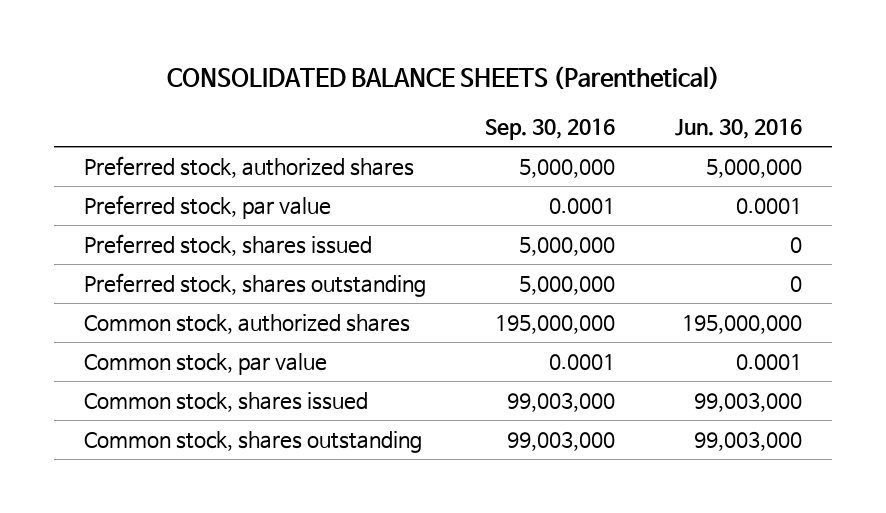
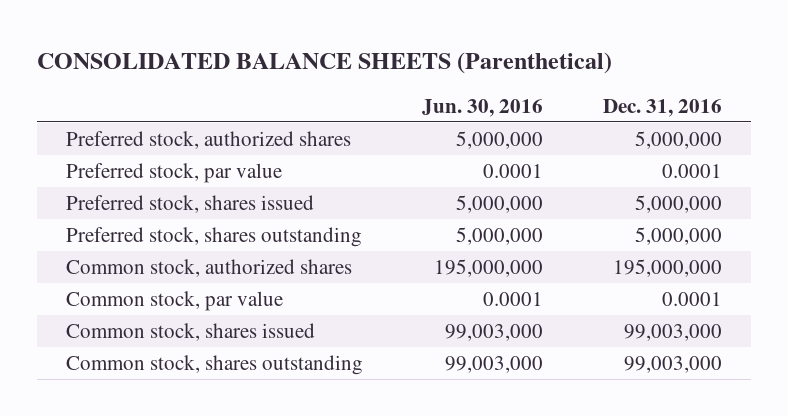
- | Sep. 30, 2016 | Jun. 30, 2016
+ | Jun. 30, 2016 | Dec. 31, 2016
- Preferred stock, shares issued | 5,000,000 | 0
- Preferred stock, shares outstanding | 5,000,000 | 0
+ Preferred stock, shares issued | 5,000,000 | 5,000,000
+ Preferred stock, shares outstanding | 5,000,000 | 5,000,000

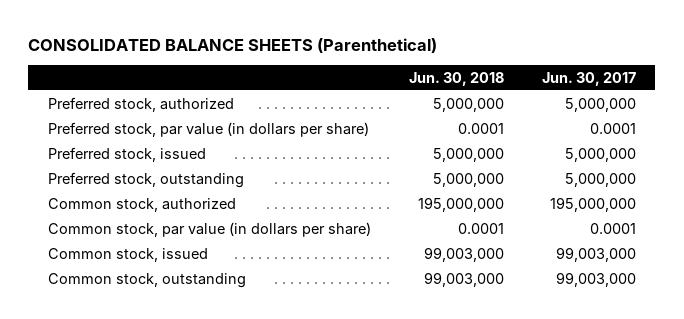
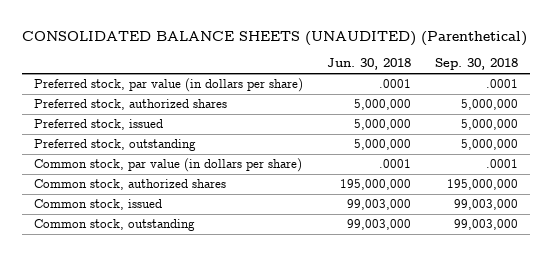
- CONSOLIDATED BALANCE SHEETS (Parenthetical)
+ CONSOLIDATED BALANCE SHEETS (UNAUDITED) (Parenthetical)
- | Jun. 30, 2018 | Jun. 30, 2017
+ | Jun. 30, 2018 | Sep. 30, 2018
- Preferred stock, authorized | 5,000,000 | 5,000,000
- Preferred stock, par value (in dollars per share) | 0.0001 | 0.0001
+ Preferred stock, par value (in dollars per share) | .0001 | .0001
+ Preferred stock, authorized shares | 5,000,000 | 5,000,000
- Common stock, authorized | 195,000,000 | 195,000,000
- Common stock, par value (in dollars per share) | 0.0001 | 0.0001
+ Common stock, par value (in dollars per share) | .0001 | .0001
+ Common stock, authorized shares | 195,000,000 | 195,000,000

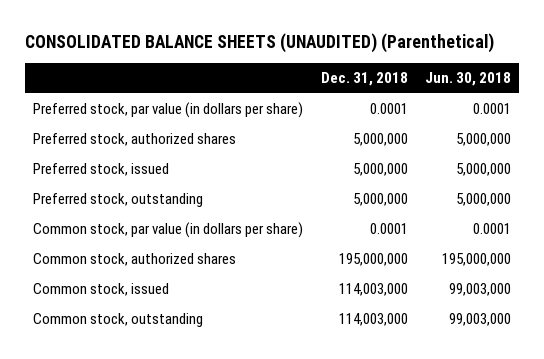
- | Jun. 30, 2018 | Sep. 30, 2018
+ | Dec. 31, 2018 | Jun. 30, 2018
- Preferred stock, par value (in dollars per share) | .0001 | .0001
+ Preferred stock, par value (in dollars per share) | 0.0001 | 0.0001
- Common stock, par value (in dollars per share) | .0001 | .0001
+ Common stock, par value (in dollars per share) | 0.0001 | 0.0001

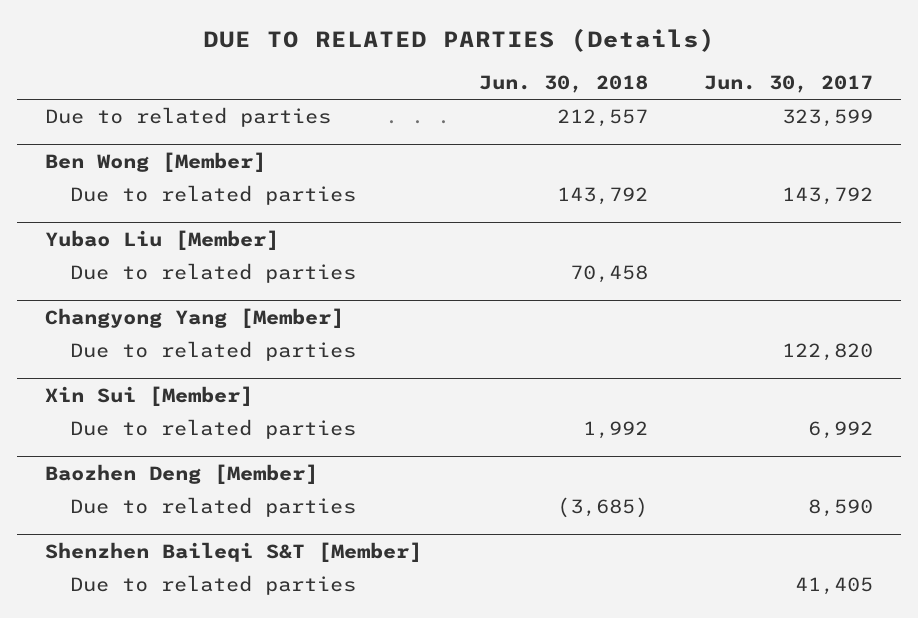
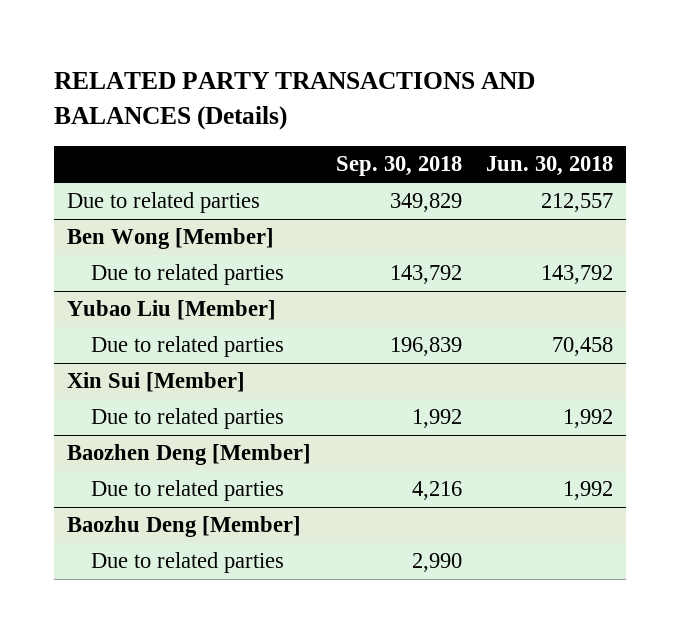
- DUE TO RELATED PARTIES (Details)
+ RELATED PARTY TRANSACTIONS AND BALANCES (Details)
- | Jun. 30, 2018 | Jun. 30, 2017
+ | Sep. 30, 2018 | Jun. 30, 2018
- Changyong Yang [Member]
- Due to related parties | | 122,820
@ Baozhen Deng [Member]
- Due to related parties | (3,685) | 8,590
- Shenzhen Baileqi S&T [Member]
@ Baozhen Deng [Member]
+ Due to related parties | 4,216 | 1,992
+ Baozhu Deng [Member]

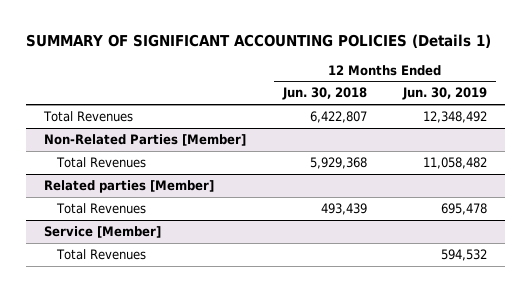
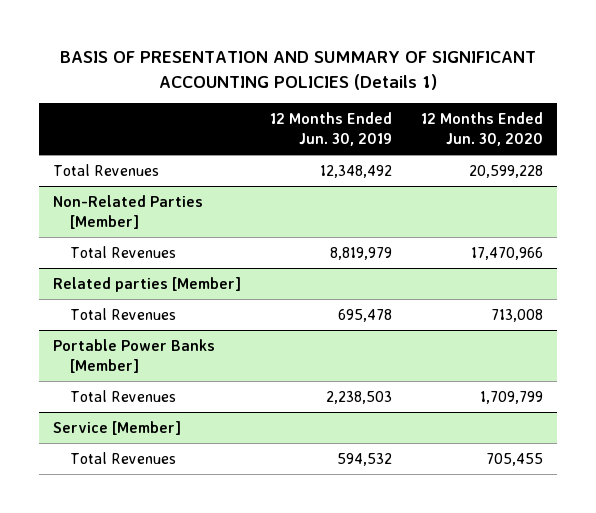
- SUMMARY OF SIGNIFICANT ACCOUNTING POLICIES (Details 1)
+ BASIS OF PRESENTATION AND SUMMARY OF SIGNIFICANT ACCOUNTING POLICIES (Details 1)
- | 12 Months Ended Jun. 30, 2018 | 12 Months Ended Jun. 30, 2019
+ | 12 Months Ended Jun. 30, 2019 | 12 Months Ended Jun. 30, 2020
@ Non-Related Parties [Member]
- Total Revenues | 5,929,368 | 11,058,482
+ Total Revenues | 8,819,979 | 17,470,966
+ Portable Power Banks [Member]
+ Total Revenues | 2,238,503 | 1,709,799

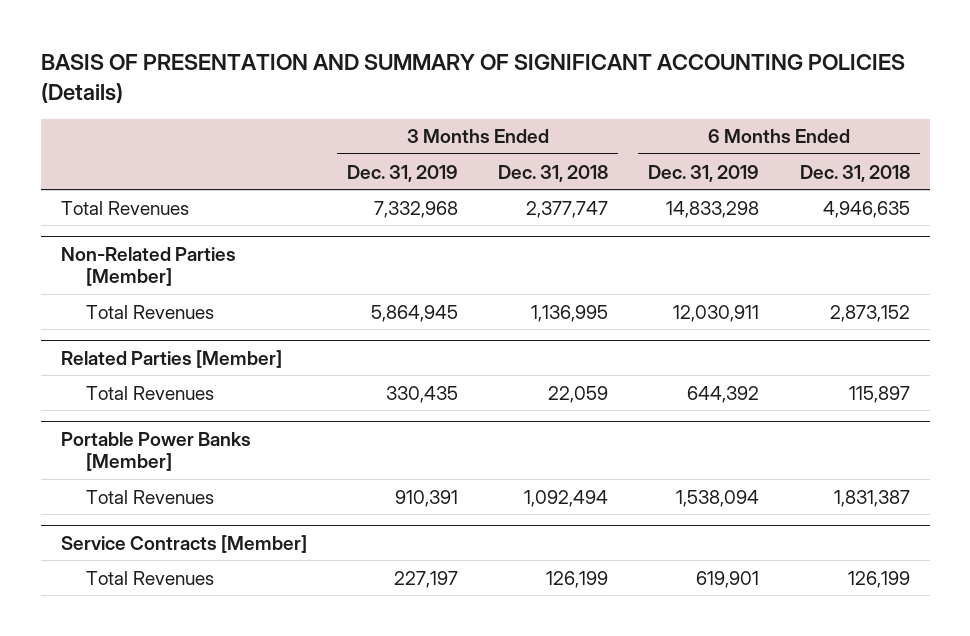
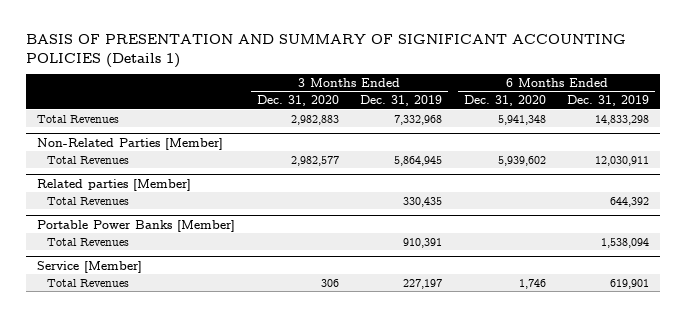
- BASIS OF PRESENTATION AND SUMMARY OF SIGNIFICANT ACCOUNTING POLICIES (Details)
+ BASIS OF PRESENTATION AND SUMMARY OF SIGNIFICANT ACCOUNTING POLICIES (Details 1)
- | 3 Months Ended Dec. 31, 2019 | 3 Months Ended Dec. 31, 2018 | 6 Months Ended Dec. 31, 2019 | 6 Months Ended Dec. 31, 2018
+ | 3 Months Ended Dec. 31, 2020 | 3 Months Ended Dec. 31, 2019 | 6 Months Ended Dec. 31, 2020 | 6 Months Ended Dec. 31, 2019
- Related Parties [Member]
+ Related parties [Member]
- Service Contracts [Member]
+ Service [Member]

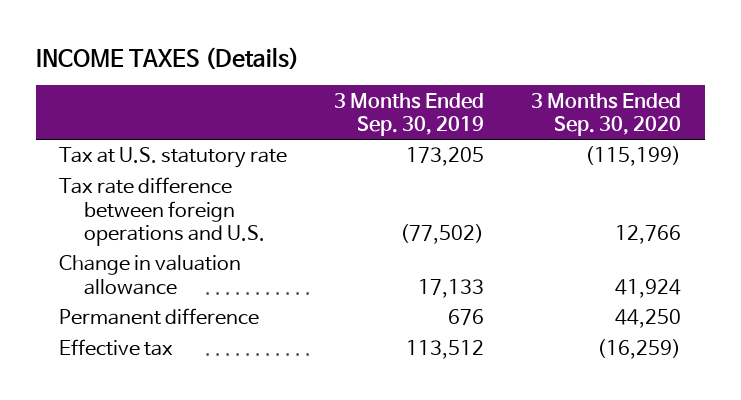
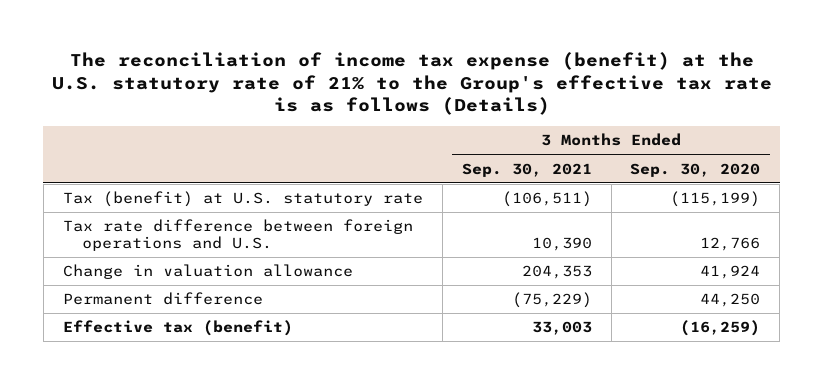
- INCOME TAXES (Details)
+ The reconciliation of income tax expense (benefit) at the U.S. statutory rate of 21% to the Group's effective tax rate is as follows (Details)
- | 3 Months Ended Sep. 30, 2019 | 3 Months Ended Sep. 30, 2020
+ | 3 Months Ended Sep. 30, 2021 | 3 Months Ended Sep. 30, 2020
- Tax at U.S. statutory rate | 173,205 | (115,199)
+ Tax (benefit) at U.S. statutory rate | (106,511) | (115,199)
- Effective tax | 113,512 | (16,259)
+ Effective tax (benefit) | 33,003 | (16,259)

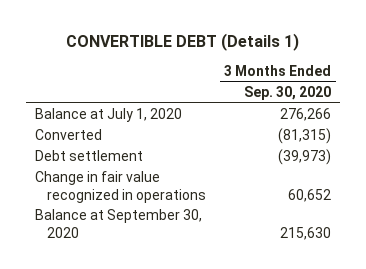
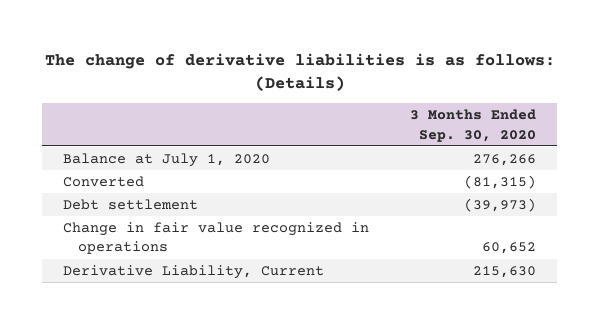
- CONVERTIBLE DEBT (Details 1)
+ The change of derivative liabilities is as follows: (Details)
- Balance at September 30, 2020 | 215,630
+ Derivative Liability, Current | 215,630

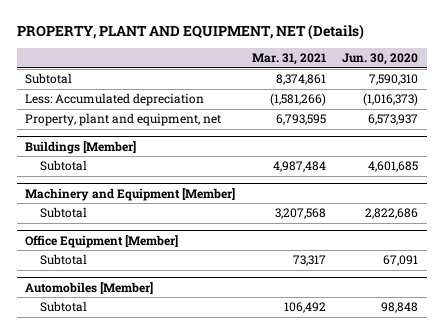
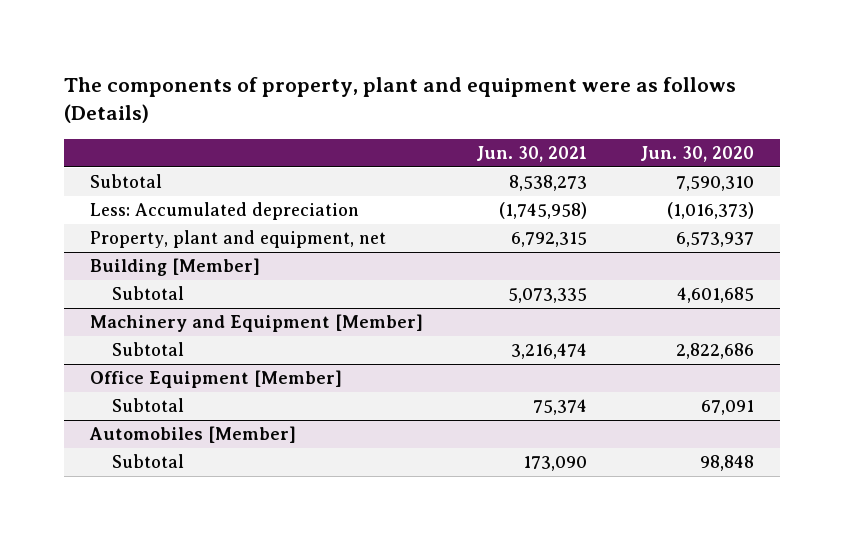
- PROPERTY, PLANT AND EQUIPMENT, NET (Details)
+ The components of property, plant and equipment were as follows (Details)
- | Mar. 31, 2021 | Jun. 30, 2020
+ | Jun. 30, 2021 | Jun. 30, 2020
- Buildings [Member]
+ Building [Member]

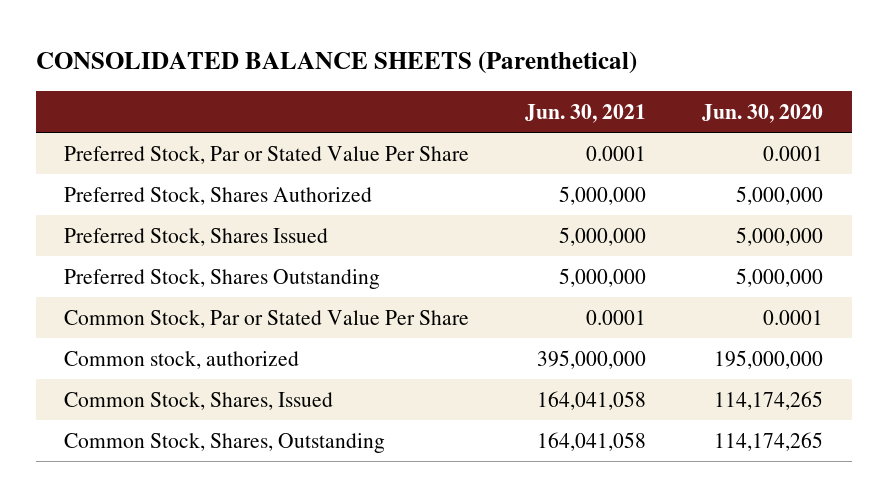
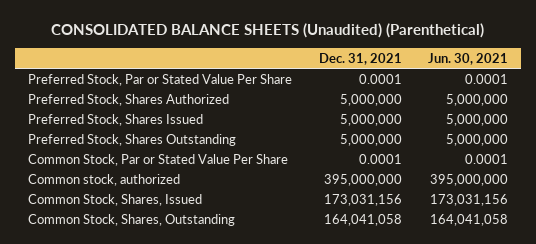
- CONSOLIDATED BALANCE SHEETS (Parenthetical)
+ CONSOLIDATED BALANCE SHEETS (Unaudited) (Parenthetical)
- | Jun. 30, 2021 | Jun. 30, 2020
+ | Dec. 31, 2021 | Jun. 30, 2021
- Common Stock, Shares, Issued | 164,041,058 | 114,174,265
+ Common Stock, Shares, Issued | 173,031,156 | 173,031,156

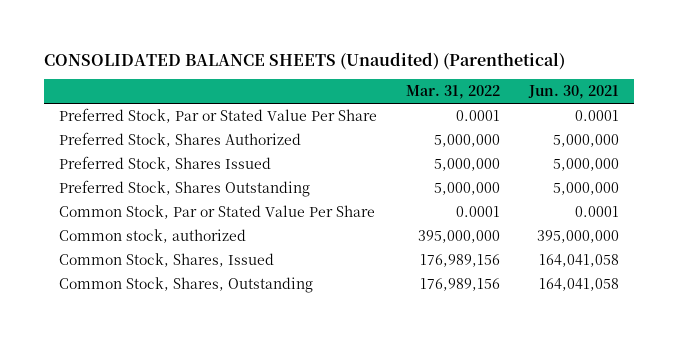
- | Dec. 31, 2021 | Jun. 30, 2021
+ | Mar. 31, 2022 | Jun. 30, 2021
- Common Stock, Shares, Issued | 173,031,156 | 173,031,156
+ Common Stock, Shares, Issued | 176,989,156 | 164,041,058

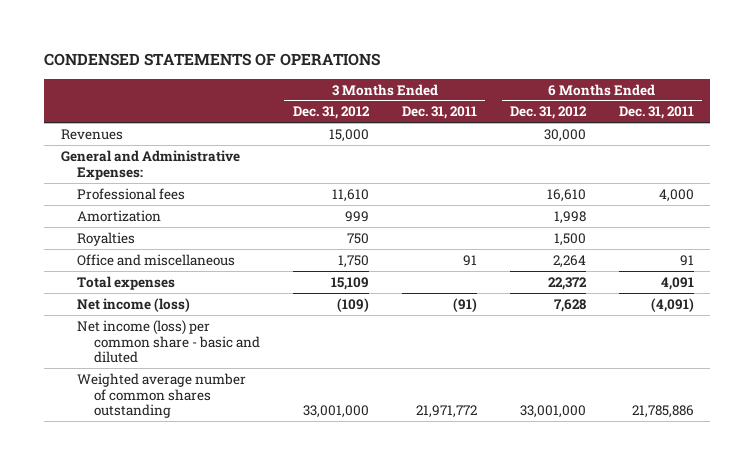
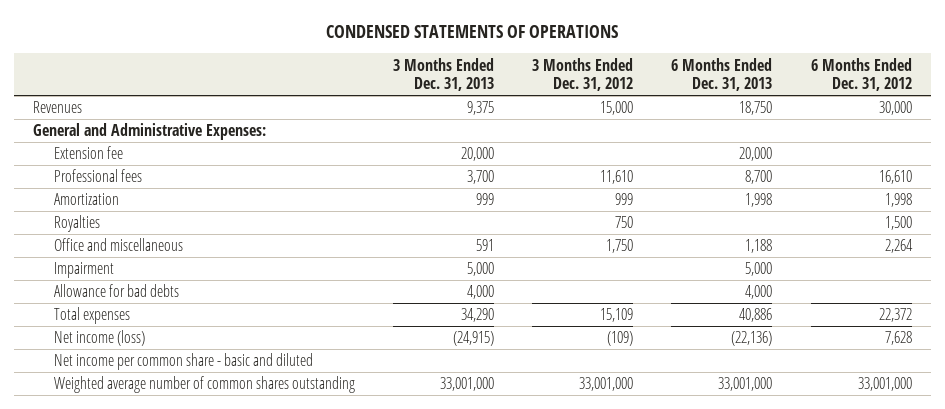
- | 3 Months Ended Dec. 31, 2012 | 3 Months Ended Dec. 31, 2011 | 6 Months Ended Dec. 31, 2012 | 6 Months Ended Dec. 31, 2011
+ | 3 Months Ended Dec. 31, 2013 | 3 Months Ended Dec. 31, 2012 | 6 Months Ended Dec. 31, 2013 | 6 Months Ended Dec. 31, 2012
+ Extension fee | 20,000 | | 20,000 |
+ Impairment | 5,000 | | 5,000 |
+ Allowance for bad debts | 4,000 | | 4,000 |
- Net income (loss) per common share - basic and diluted
+ Net income per common share - basic and diluted

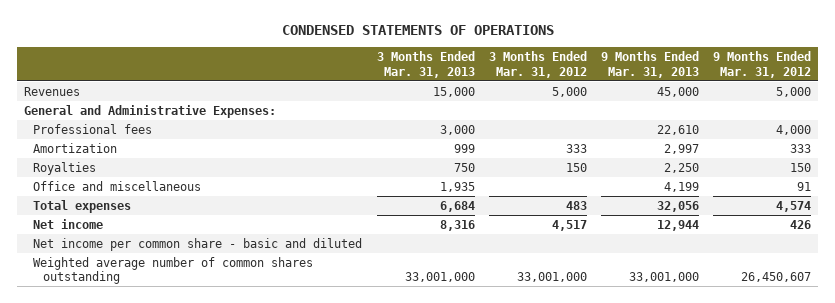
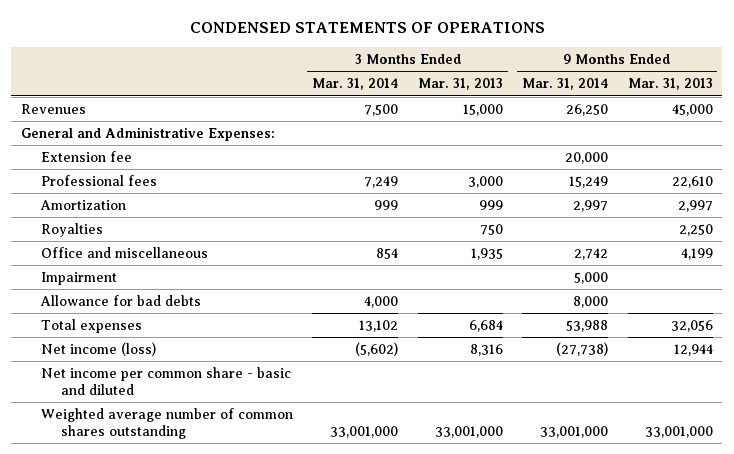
- | 3 Months Ended Mar. 31, 2013 | 3 Months Ended Mar. 31, 2012 | 9 Months Ended Mar. 31, 2013 | 9 Months Ended Mar. 31, 2012
+ | 3 Months Ended Mar. 31, 2014 | 3 Months Ended Mar. 31, 2013 | 9 Months Ended Mar. 31, 2014 | 9 Months Ended Mar. 31, 2013
+ Extension fee | | | 20,000 |
+ Impairment | | | 5,000 |
+ Allowance for bad debts | 4,000 | | 8,000 |
- Net income | 8,316 | 4,517 | 12,944 | 426
+ Net income (loss) | (5,602) | 8,316 | (27,738) | 12,944

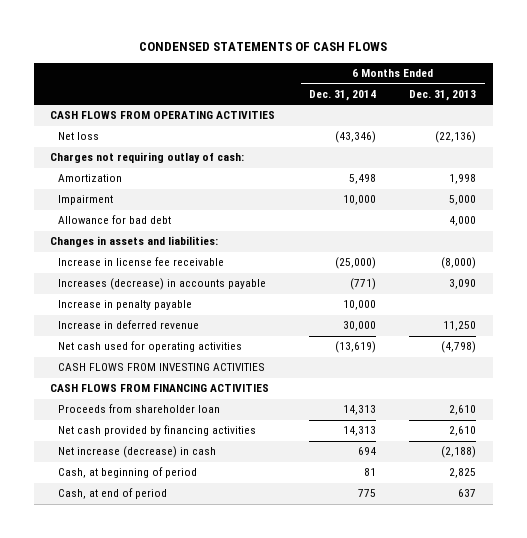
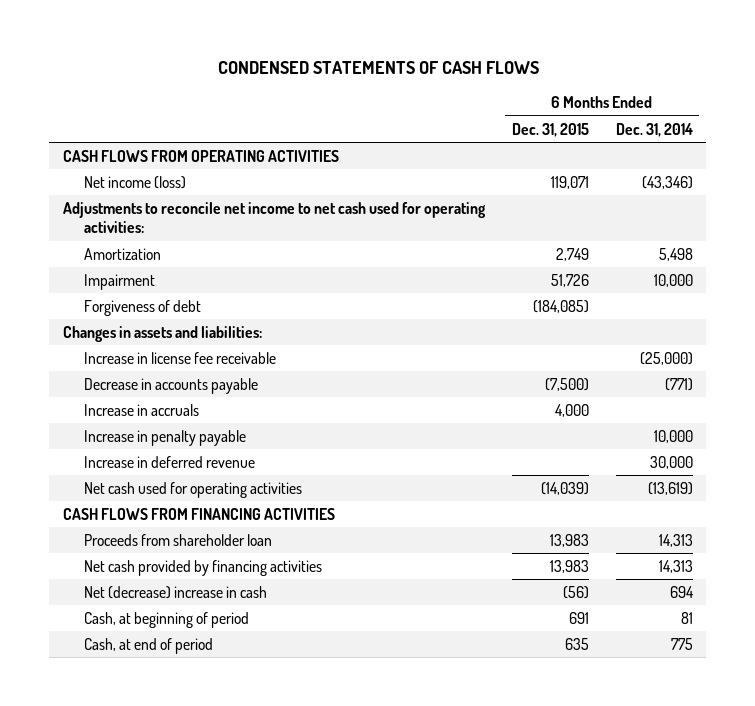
- | 6 Months Ended Dec. 31, 2014 | 6 Months Ended Dec. 31, 2013
+ | 6 Months Ended Dec. 31, 2015 | 6 Months Ended Dec. 31, 2014
- Net loss | (43,346) | (22,136)
- Charges not requiring outlay of cash:
+ Net income (loss) | 119,071 | (43,346)
+ Adjustments to reconcile net income to net cash used for operating activities:
- Allowance for bad debt | | 4,000
+ Forgiveness of debt | (184,085) |
- Increases (decrease) in accounts payable | (771) | 3,090
+ Decrease in accounts payable | (7,500) | (771)
+ Increase in accruals | 4,000 |
- CASH FLOWS FROM INVESTING ACTIVITIES
- Net increase (decrease) in cash | 694 | (2,188)
+ Net (decrease) increase in cash | (56) | 694

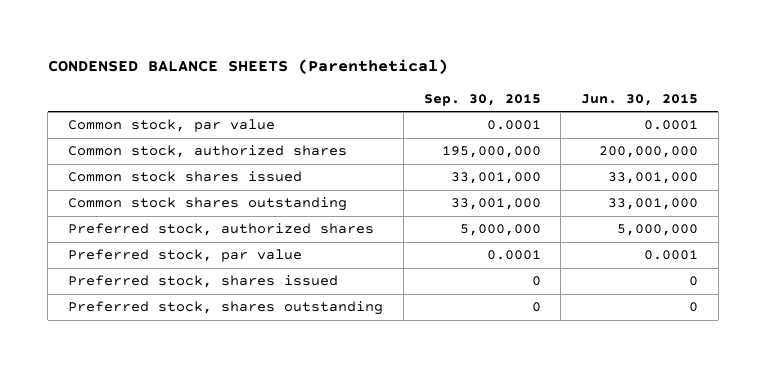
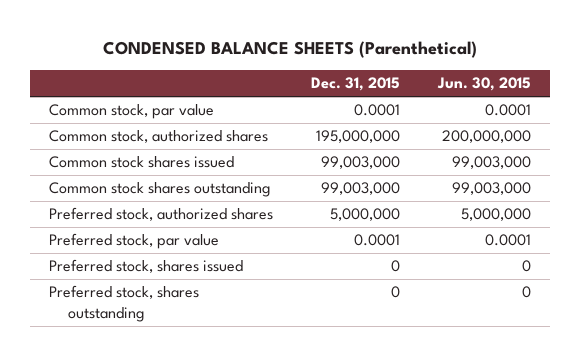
- | Sep. 30, 2015 | Jun. 30, 2015
+ | Dec. 31, 2015 | Jun. 30, 2015
- Common stock shares issued | 33,001,000 | 33,001,000
- Common stock shares outstanding | 33,001,000 | 33,001,000
+ Common stock shares issued | 99,003,000 | 99,003,000
+ Common stock shares outstanding | 99,003,000 | 99,003,000

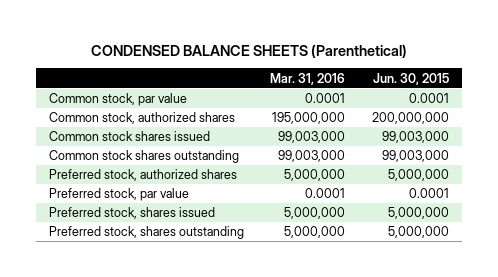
- | Dec. 31, 2015 | Jun. 30, 2015
+ | Mar. 31, 2016 | Jun. 30, 2015
- Preferred stock, shares issued | 0 | 0
- Preferred stock, shares outstanding | 0 | 0
+ Preferred stock, shares issued | 5,000,000 | 5,000,000
+ Preferred stock, shares outstanding | 5,000,000 | 5,000,000

